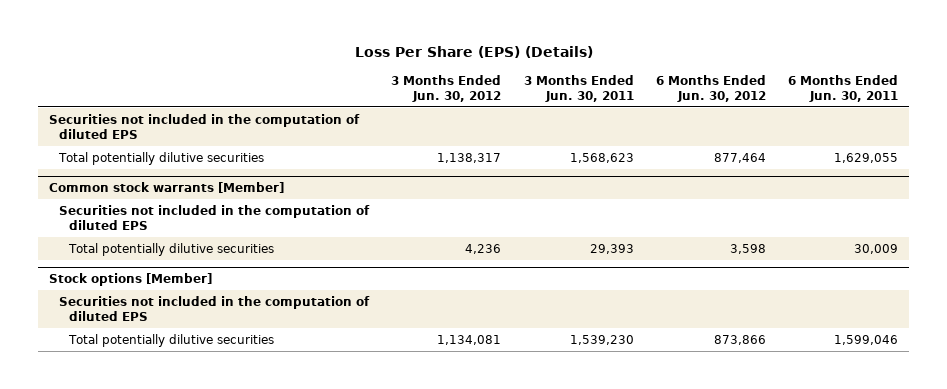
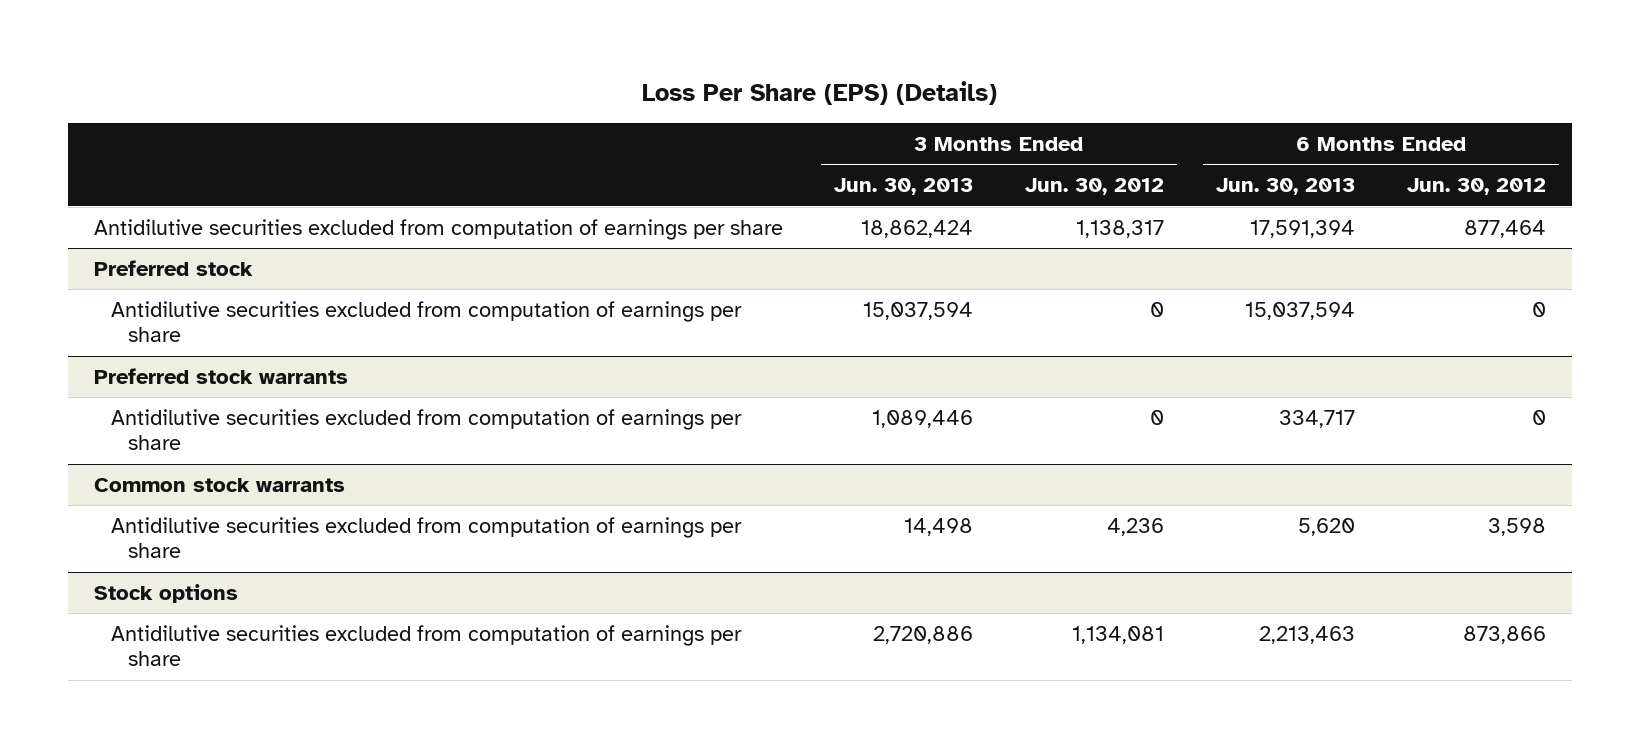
- | 3 Months Ended Jun. 30, 2012 | 3 Months Ended Jun. 30, 2011 | 6 Months Ended Jun. 30, 2012 | 6 Months Ended Jun. 30, 2011
+ | 3 Months Ended Jun. 30, 2013 | 3 Months Ended Jun. 30, 2012 | 6 Months Ended Jun. 30, 2013 | 6 Months Ended Jun. 30, 2012
- Securities not included in the computation of diluted EPS
- Total potentially dilutive securities | 1,138,317 | 1,568,623 | 877,464 | 1,629,055
- Common stock warrants [Member]
- Securities not included in the computation of diluted EPS
- Total potentially dilutive securities | 4,236 | 29,393 | 3,598 | 30,009
- Stock options [Member]
- Securities not included in the computation of diluted EPS
- Total potentially dilutive securities | 1,134,081 | 1,539,230 | 873,866 | 1,599,046
+ Antidilutive securities excluded from computation of earnings per share | 18,862,424 | 1,138,317 | 17,591,394 | 877,464
+ Preferred stock
+ Antidilutive securities excluded from computation of earnings per share | 15,037,594 | 0 | 15,037,594 | 0
+ Preferred stock warrants
+ Antidilutive securities excluded from computation of earnings per share | 1,089,446 | 0 | 334,717 | 0
+ Common stock warrants
+ Antidilutive securities excluded from computation of earnings per share | 14,498 | 4,236 | 5,620 | 3,598
+ Stock options
+ Antidilutive securities excluded from computation of earnings per share | 2,720,886 | 1,134,081 | 2,213,463 | 873,866

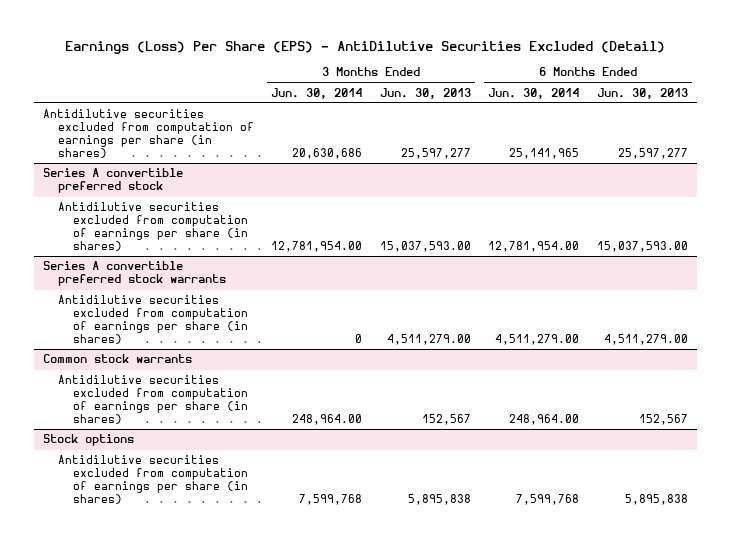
- Loss Per Share (EPS) (Details)
+ Earnings (Loss) Per Share (EPS) - AntiDilutive Securities Excluded (Detail)
- | 3 Months Ended Jun. 30, 2013 | 3 Months Ended Jun. 30, 2012 | 6 Months Ended Jun. 30, 2013 | 6 Months Ended Jun. 30, 2012
+ | 3 Months Ended Jun. 30, 2014 | 3 Months Ended Jun. 30, 2013 | 6 Months Ended Jun. 30, 2014 | 6 Months Ended Jun. 30, 2013
- Antidilutive securities excluded from computation of earnings per share | 18,862,424 | 1,138,317 | 17,591,394 | 877,464
- Preferred stock
- Antidilutive securities excluded from computation of earnings per share | 15,037,594 | 0 | 15,037,594 | 0
- Preferred stock warrants
- Antidilutive securities excluded from computation of earnings per share | 1,089,446 | 0 | 334,717 | 0
+ Antidilutive securities excluded from computation of earnings per share (in shares) | 20,630,686 | 25,597,277 | 25,141,965 | 25,597,277
+ Series A convertible preferred stock
+ Antidilutive securities excluded from computation of earnings per share (in shares) | 12,781,954.00 | 15,037,593.00 | 12,781,954.00 | 15,037,593.00
+ Series A convertible preferred stock warrants
+ Antidilutive securities excluded from computation of earnings per share (in shares) | 0 | 4,511,279.00 | 4,511,279.00 | 4,511,279.00
@ Common stock warrants
- Antidilutive securities excluded from computation of earnings per share | 14,498 | 4,236 | 5,620 | 3,598
+ Antidilutive securities excluded from computation of earnings per share (in shares) | 248,964.00 | 152,567 | 248,964.00 | 152,567
@ Stock options
- Antidilutive securities excluded from computation of earnings per share | 2,720,886 | 1,134,081 | 2,213,463 | 873,866
+ Antidilutive securities excluded from computation of earnings per share (in shares) | 7,599,768 | 5,895,838 | 7,599,768 | 5,895,838

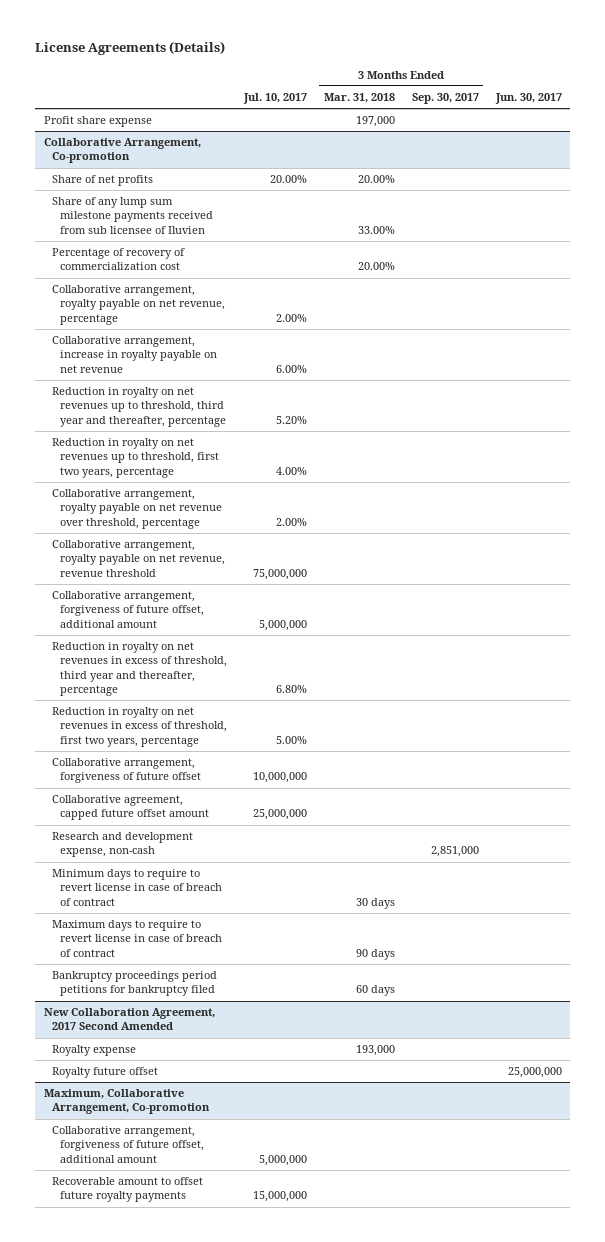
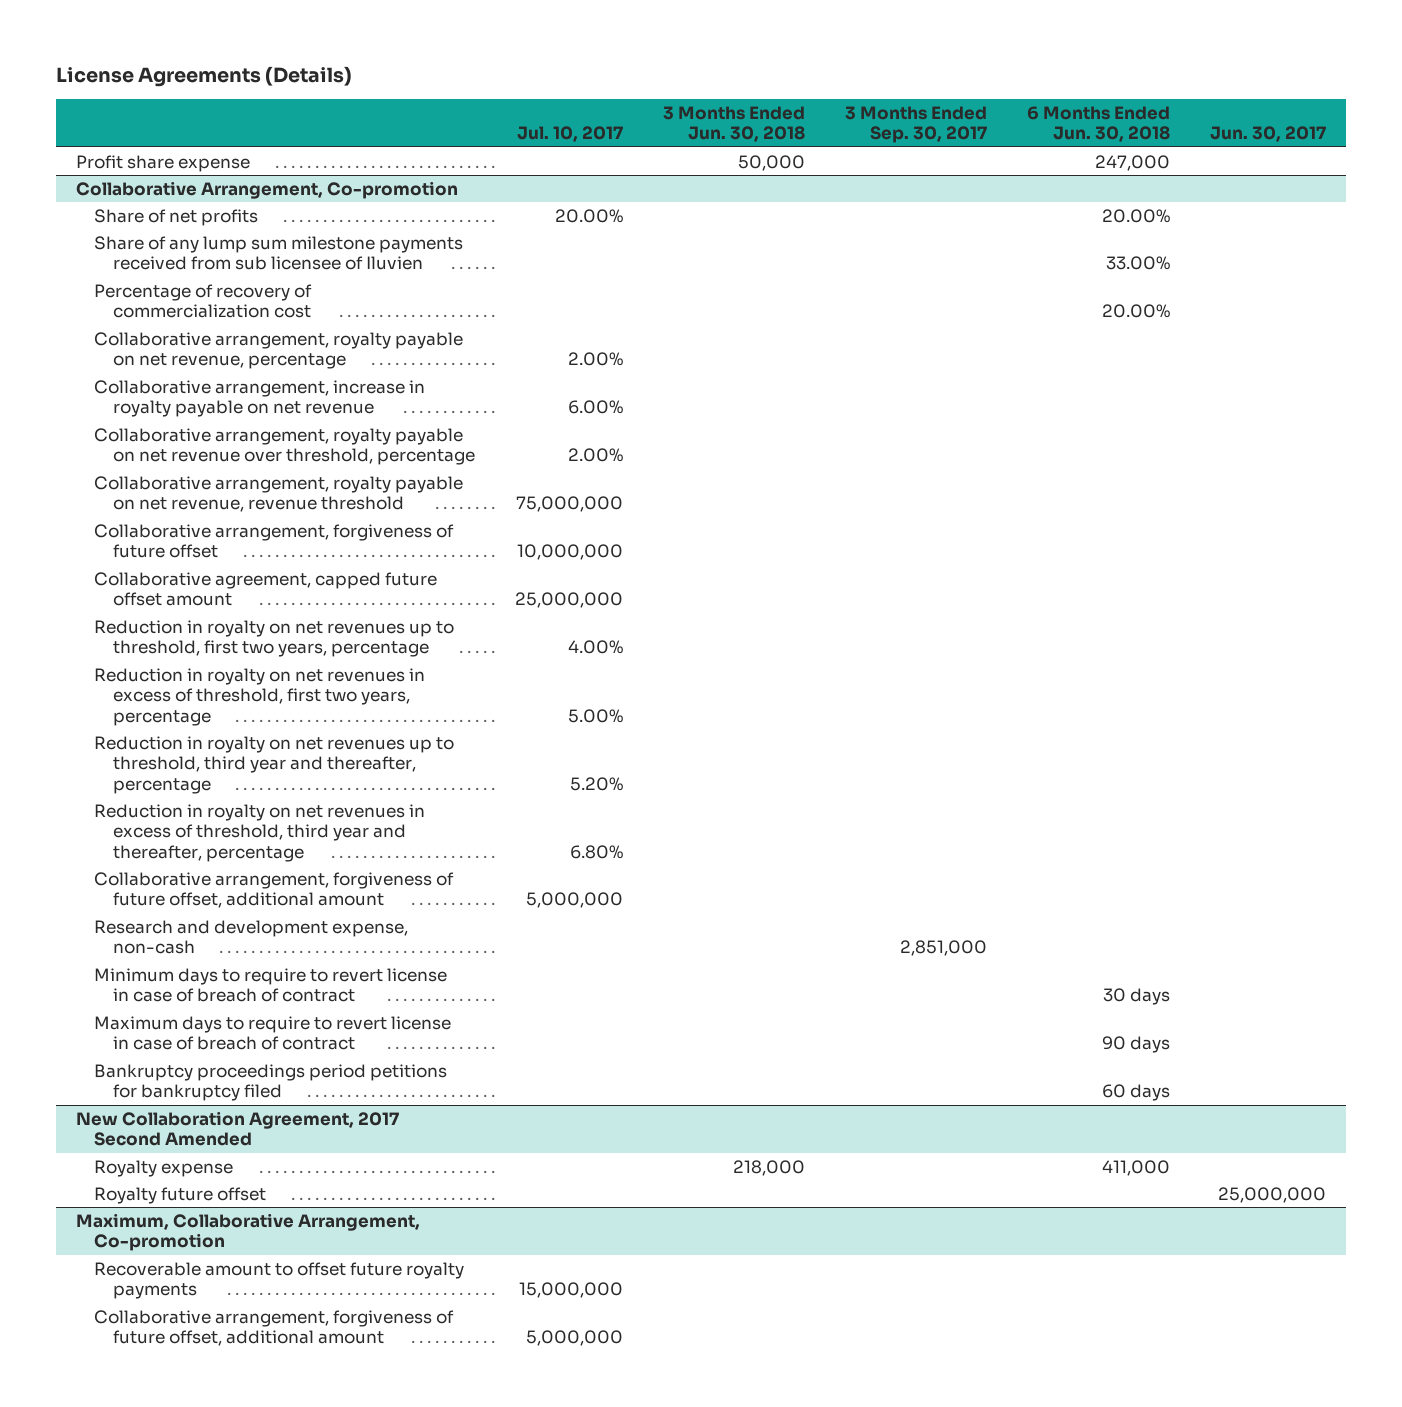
- | Jul. 10, 2017 | 3 Months Ended Mar. 31, 2018 | 3 Months Ended Sep. 30, 2017 | Jun. 30, 2017
+ | Jul. 10, 2017 | 3 Months Ended Jun. 30, 2018 | 3 Months Ended Sep. 30, 2017 | 6 Months Ended Jun. 30, 2018 | Jun. 30, 2017
@ Collaborative Arrangement, Co-promotion
moved down: Reduction in royalty on net revenues up to threshold, first two years, percentage | 4.00% | | | |
moved down: Reduction in royalty on net revenues in excess of threshold, first two years, percentage | 5.00% | | | |
moved down: Reduction in royalty on net revenues up to threshold, third year and thereafter, percentage | 5.20% | | | |
moved down: Reduction in royalty on net revenues in excess of threshold, third year and thereafter, percentage | 6.80% | | | |
moved down: Collaborative arrangement, forgiveness of future offset, additional amount | 5,000,000 | | | |
@ Maximum, Collaborative Arrangement, Co-promotion
moved down: Collaborative arrangement, forgiveness of future offset, additional amount | 5,000,000 | | | |

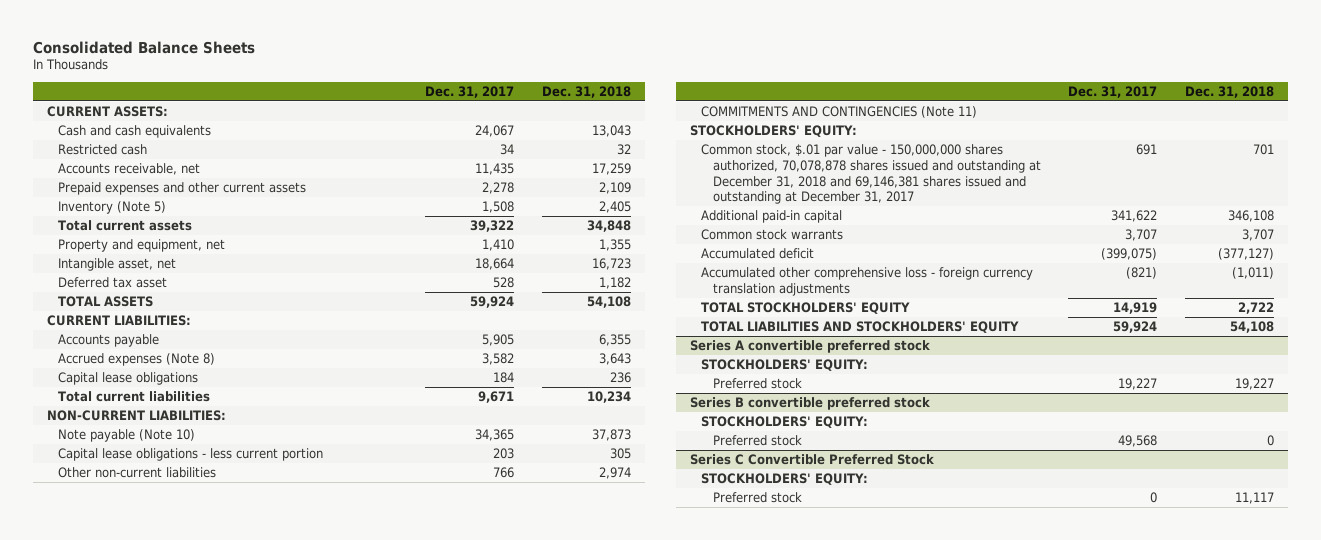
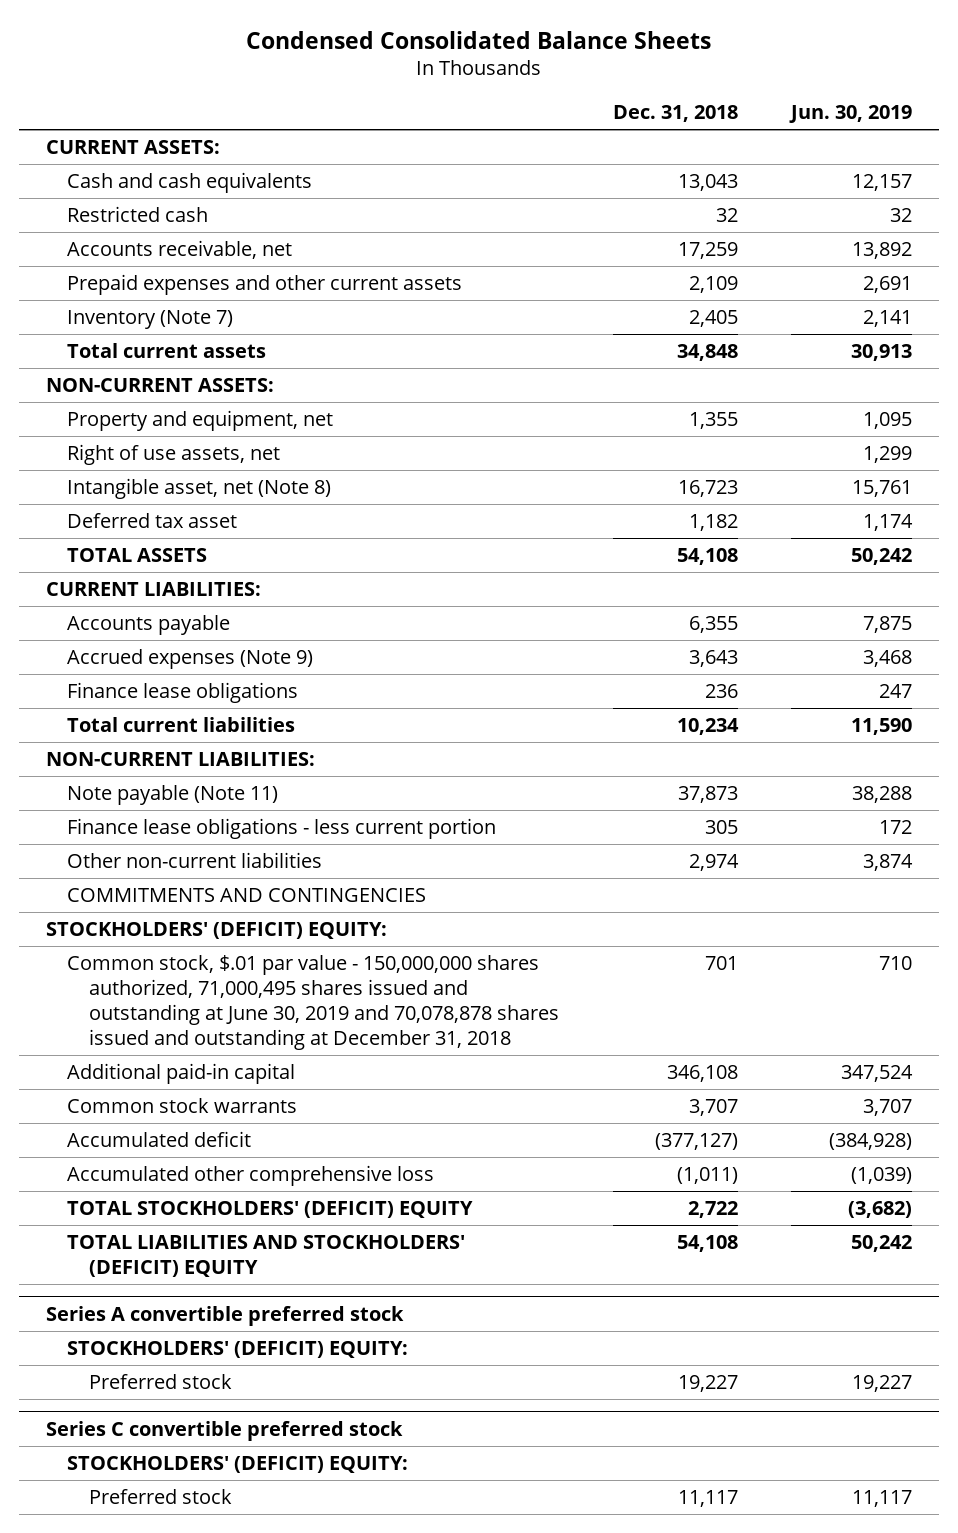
- Consolidated Balance Sheets
+ Condensed Consolidated Balance Sheets
- | Dec. 31, 2017 | Dec. 31, 2018
+ | Dec. 31, 2018 | Jun. 30, 2019
- Inventory (Note 5) | 1,508 | 2,405
+ Inventory (Note 7) | 2,405 | 2,141
+ NON-CURRENT ASSETS:
- Intangible asset, net | 18,664 | 16,723
+ Right of use assets, net | | 1,299
+ Intangible asset, net (Note 8) | 16,723 | 15,761
- Accrued expenses (Note 8) | 3,582 | 3,643
- Capital lease obligations | 184 | 236
+ Accrued expenses (Note 9) | 3,643 | 3,468
+ Finance lease obligations | 236 | 247
- Note payable (Note 10) | 34,365 | 37,873
- Capital lease obligations - less current portion | 203 | 305
+ Note payable (Note 11) | 37,873 | 38,288
+ Finance lease obligations - less current portion | 305 | 172
- COMMITMENTS AND CONTINGENCIES (Note 11)
- STOCKHOLDERS' EQUITY:
- Common stock, $.01 par value - 150,000,000 shares authorized, 70,078,878 shares issued and outstanding at December 31, 2018 and 69,146,381 shares issued and outstanding at December 31, 2017 | 691 | 701
+ COMMITMENTS AND CONTINGENCIES
+ STOCKHOLDERS' (DEFICIT) EQUITY:
+ Common stock, $.01 par value - 150,000,000 shares authorized, 71,000,495 shares issued and outstanding at June 30, 2019 and 70,078,878 shares issued and outstanding at December 31, 2018 | 701 | 710
- Accumulated other comprehensive loss - foreign currency translation adjustments | (821) | (1,011)
- TOTAL STOCKHOLDERS' EQUITY | 14,919 | 2,722
- TOTAL LIABILITIES AND STOCKHOLDERS' EQUITY | 59,924 | 54,108
+ Accumulated other comprehensive loss | (1,011) | (1,039)
+ TOTAL STOCKHOLDERS' (DEFICIT) EQUITY | 2,722 | (3,682)
+ TOTAL LIABILITIES AND STOCKHOLDERS' (DEFICIT) EQUITY | 54,108 | 50,242
@ Series A convertible preferred stock
- STOCKHOLDERS' EQUITY:
+ STOCKHOLDERS' (DEFICIT) EQUITY:
- Series B convertible preferred stock
- STOCKHOLDERS' EQUITY:
- Preferred stock | 49,568 | 0
- Series C Convertible Preferred Stock
- STOCKHOLDERS' EQUITY:
+ Series C convertible preferred stock
+ STOCKHOLDERS' (DEFICIT) EQUITY:

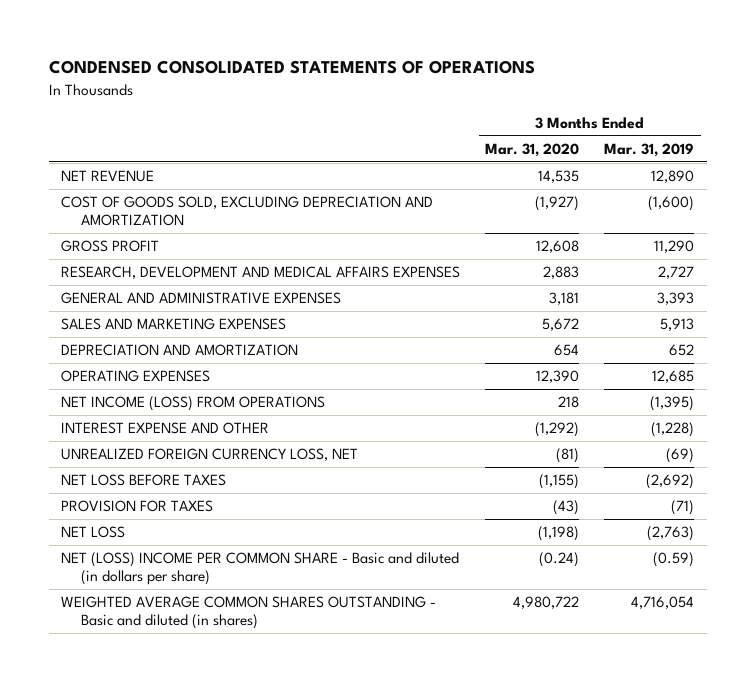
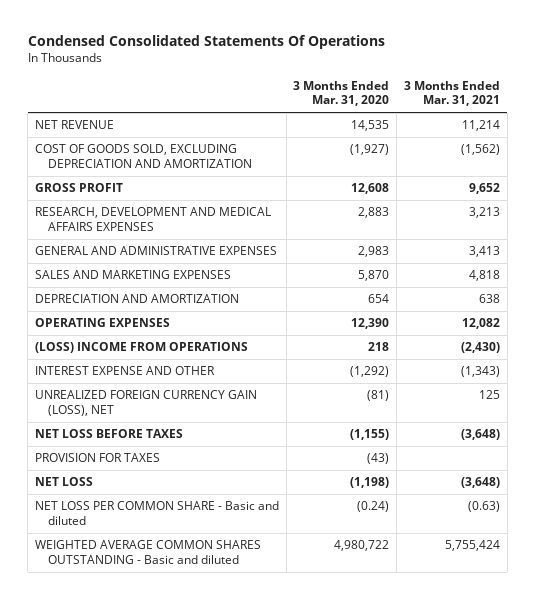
- CONDENSED CONSOLIDATED STATEMENTS OF OPERATIONS
+ Condensed Consolidated Statements Of Operations
- | 3 Months Ended Mar. 31, 2020 | 3 Months Ended Mar. 31, 2019
+ | 3 Months Ended Mar. 31, 2020 | 3 Months Ended Mar. 31, 2021
- GENERAL AND ADMINISTRATIVE EXPENSES | 3,181 | 3,393
- SALES AND MARKETING EXPENSES | 5,672 | 5,913
+ GENERAL AND ADMINISTRATIVE EXPENSES | 2,983 | 3,413
+ SALES AND MARKETING EXPENSES | 5,870 | 4,818
- NET INCOME (LOSS) FROM OPERATIONS | 218 | (1,395)
+ (LOSS) INCOME FROM OPERATIONS | 218 | (2,430)
- UNREALIZED FOREIGN CURRENCY LOSS, NET | (81) | (69)
+ UNREALIZED FOREIGN CURRENCY GAIN (LOSS), NET | (81) | 125
- NET (LOSS) INCOME PER COMMON SHARE - Basic and diluted (in dollars per share) | (0.24) | (0.59)
- WEIGHTED AVERAGE COMMON SHARES OUTSTANDING - Basic and diluted (in shares) | 4,980,722 | 4,716,054
+ NET LOSS PER COMMON SHARE - Basic and diluted | (0.24) | (0.63)
+ WEIGHTED AVERAGE COMMON SHARES OUTSTANDING - Basic and diluted | 4,980,722 | 5,755,424

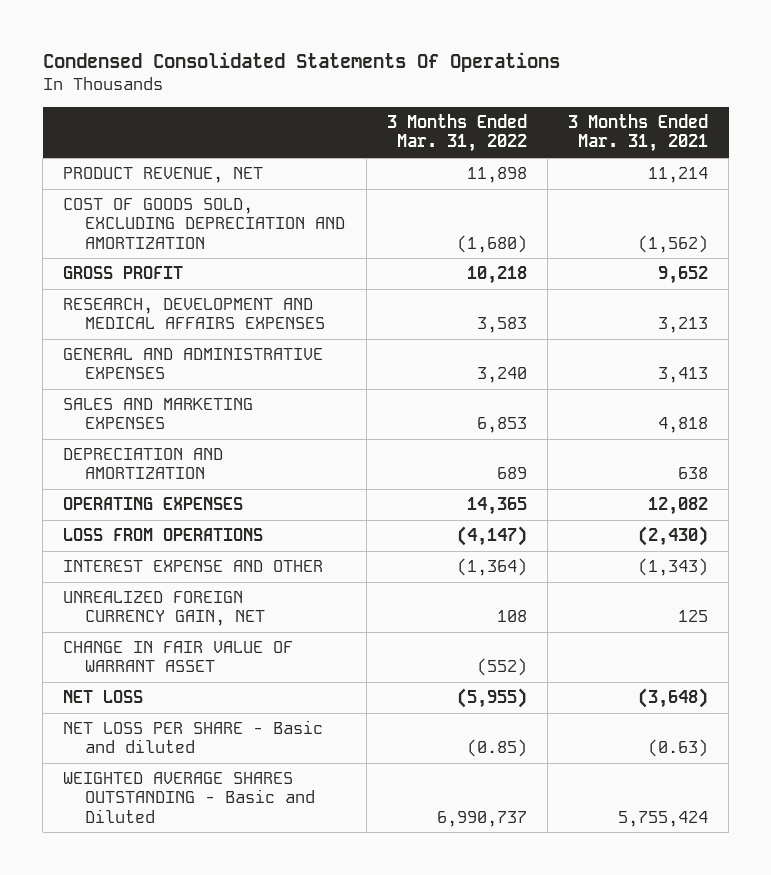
- | 3 Months Ended Mar. 31, 2020 | 3 Months Ended Mar. 31, 2021
+ | 3 Months Ended Mar. 31, 2022 | 3 Months Ended Mar. 31, 2021
- NET REVENUE | 14,535 | 11,214
+ PRODUCT REVENUE, NET | 11,898 | 11,214
- (LOSS) INCOME FROM OPERATIONS | 218 | (2,430)
+ LOSS FROM OPERATIONS | (4,147) | (2,430)
- UNREALIZED FOREIGN CURRENCY GAIN (LOSS), NET | (81) | 125
- NET LOSS BEFORE TAXES | (1,155) | (3,648)
- PROVISION FOR TAXES | (43) |
+ UNREALIZED FOREIGN CURRENCY GAIN, NET | 108 | 125
+ CHANGE IN FAIR VALUE OF WARRANT ASSET | (552) |
- NET LOSS PER COMMON SHARE - Basic and diluted | (0.24) | (0.63)
- WEIGHTED AVERAGE COMMON SHARES OUTSTANDING - Basic and diluted | 4,980,722 | 5,755,424
+ NET LOSS PER SHARE - Basic and diluted | (0.85) | (0.63)
+ WEIGHTED AVERAGE SHARES OUTSTANDING - Basic and Diluted | 6,990,737 | 5,755,424

